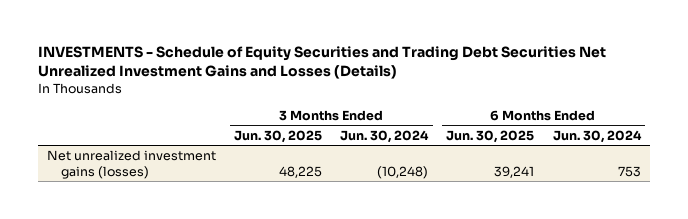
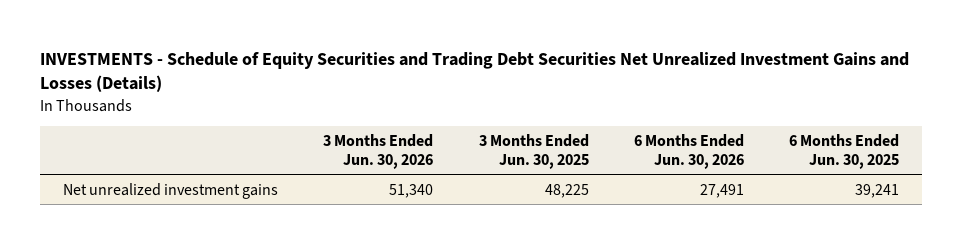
- | 3 Months Ended Jun. 30, 2025 | 3 Months Ended Jun. 30, 2024 | 6 Months Ended Jun. 30, 2025 | 6 Months Ended Jun. 30, 2024
+ | 3 Months Ended Jun. 30, 2026 | 3 Months Ended Jun. 30, 2025 | 6 Months Ended Jun. 30, 2026 | 6 Months Ended Jun. 30, 2025
- Net unrealized investment gains (losses) | 48,225 | (10,248) | 39,241 | 753
+ Net unrealized investment gains | 51,340 | 48,225 | 27,491 | 39,241

